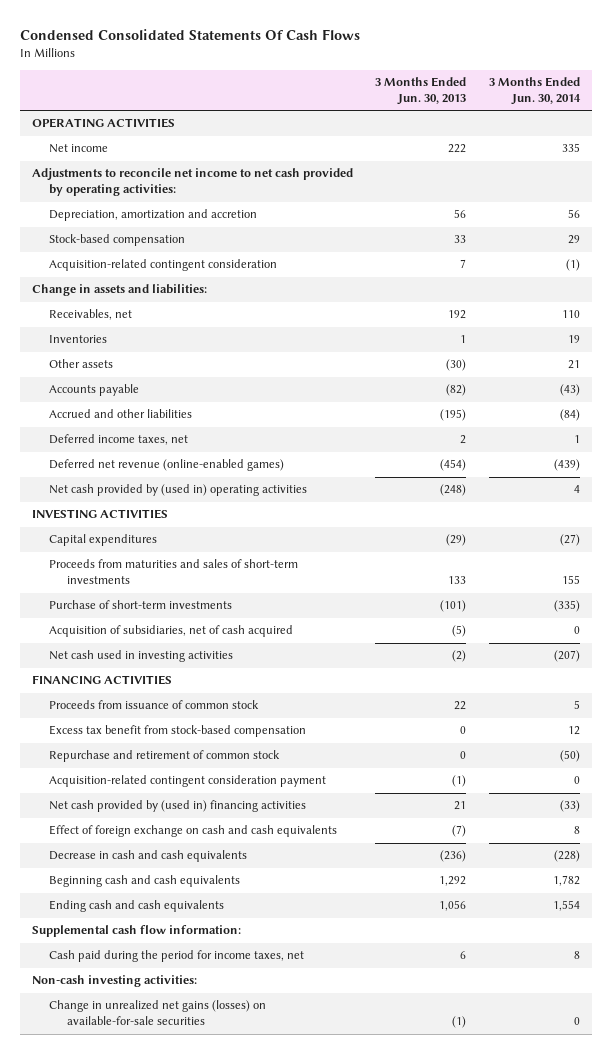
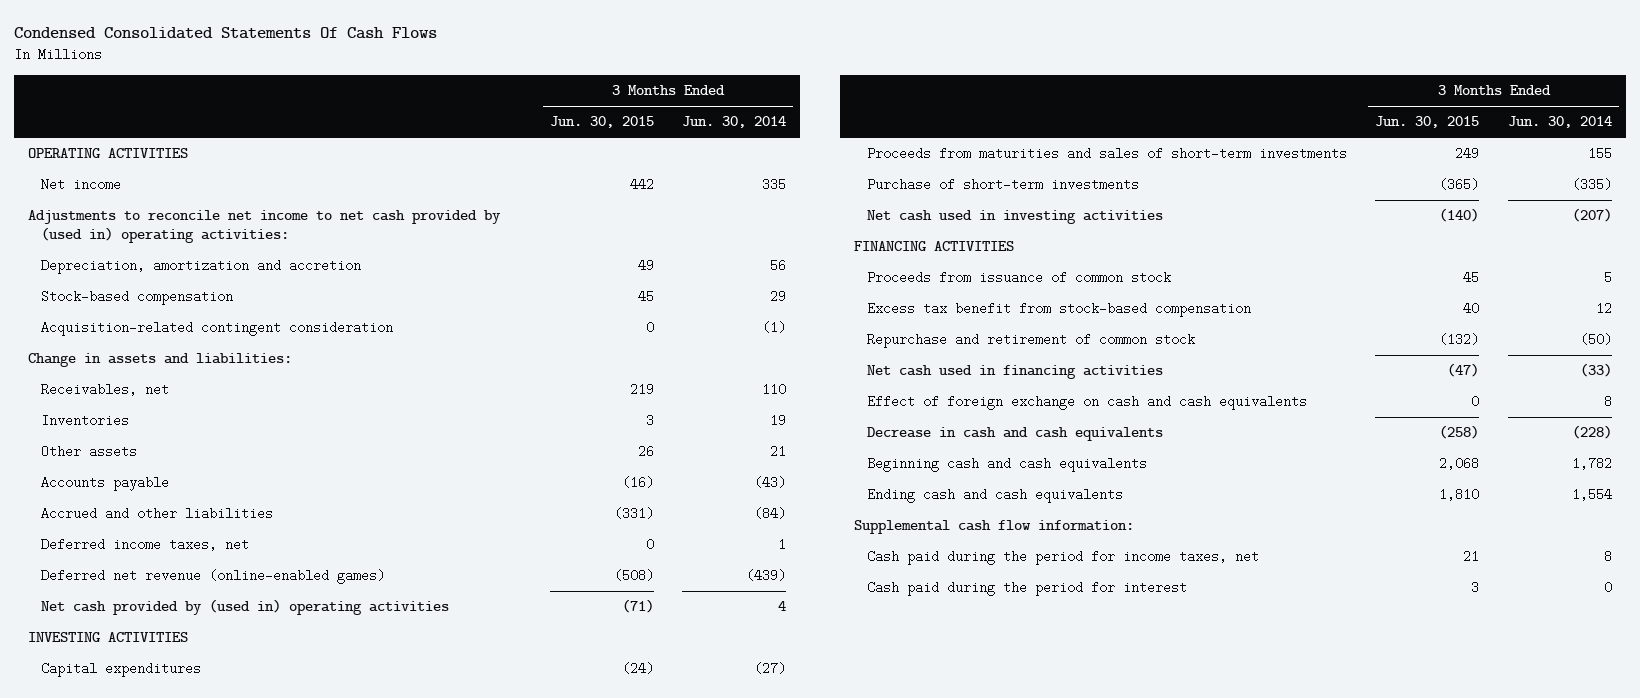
- | 3 Months Ended Jun. 30, 2013 | 3 Months Ended Jun. 30, 2014
+ | 3 Months Ended Jun. 30, 2015 | 3 Months Ended Jun. 30, 2014
- Adjustments to reconcile net income to net cash provided by operating activities:
+ Adjustments to reconcile net income to net cash provided by (used in) operating activities:
- Acquisition of subsidiaries, net of cash acquired | (5) | 0
- Acquisition-related contingent consideration payment | (1) | 0
- Net cash provided by (used in) financing activities | 21 | (33)
+ Net cash used in financing activities | (47) | (33)
- Non-cash investing activities:
- Change in unrealized net gains (losses) on available-for-sale securities | (1) | 0
+ Cash paid during the period for interest | 3 | 0

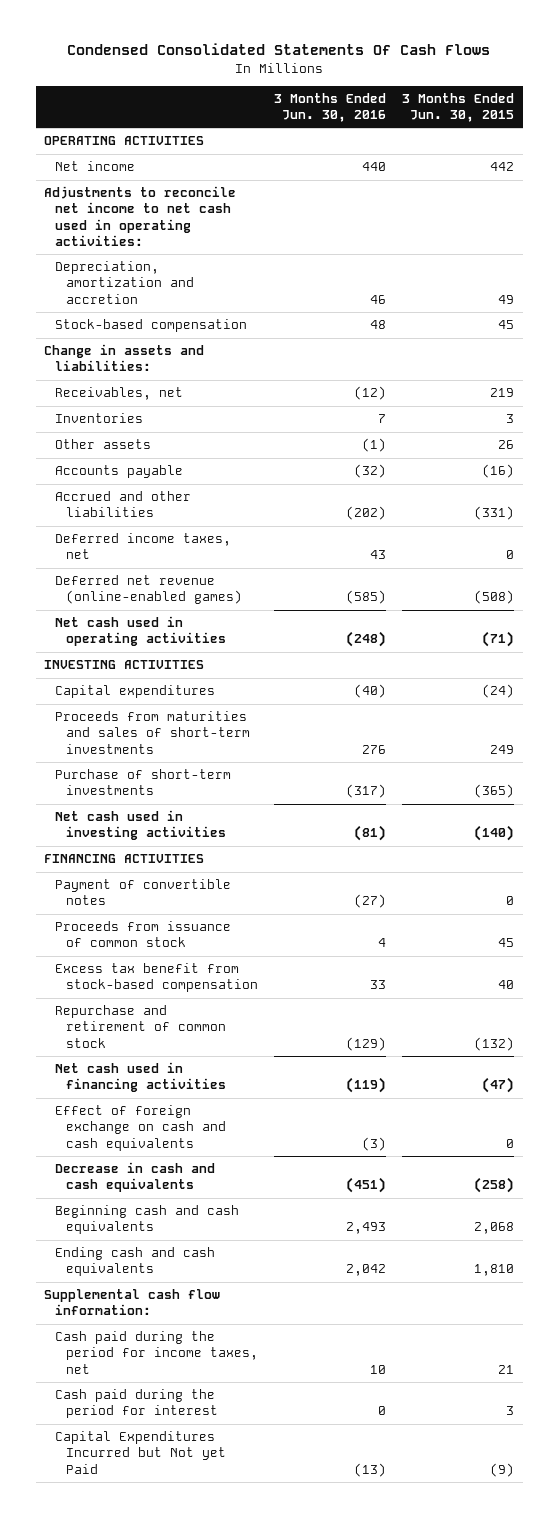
- | 3 Months Ended Jun. 30, 2015 | 3 Months Ended Jun. 30, 2014
+ | 3 Months Ended Jun. 30, 2016 | 3 Months Ended Jun. 30, 2015
- Adjustments to reconcile net income to net cash provided by (used in) operating activities:
+ Adjustments to reconcile net income to net cash used in operating activities:
- Acquisition-related contingent consideration | 0 | (1)
- Net cash provided by (used in) operating activities | (71) | 4
+ Net cash used in operating activities | (248) | (71)
+ Payment of convertible notes | (27) | 0
+ Capital Expenditures Incurred but Not yet Paid | (13) | (9)

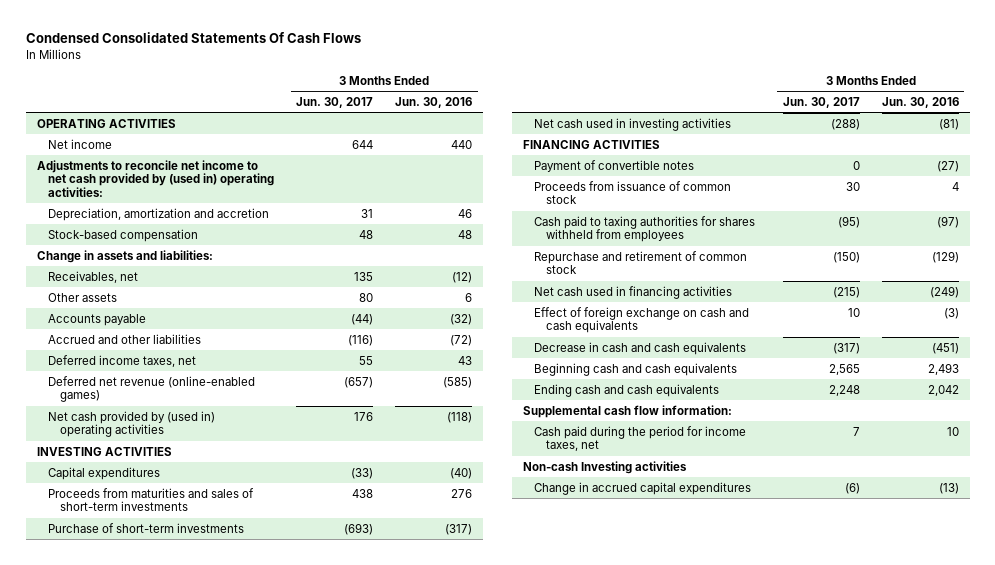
- | 3 Months Ended Jun. 30, 2016 | 3 Months Ended Jun. 30, 2015
+ | 3 Months Ended Jun. 30, 2017 | 3 Months Ended Jun. 30, 2016
- Adjustments to reconcile net income to net cash used in operating activities:
+ Adjustments to reconcile net income to net cash provided by (used in) operating activities:
- Inventories | 7 | 3
- Other assets | (1) | 26
+ Other assets | 80 | 6
- Accrued and other liabilities | (202) | (331)
+ Accrued and other liabilities | (116) | (72)
- Net cash used in operating activities | (248) | (71)
+ Net cash provided by (used in) operating activities | 176 | (118)
- Excess tax benefit from stock-based compensation | 33 | 40
+ Cash paid to taxing authorities for shares withheld from employees | (95) | (97)
- Net cash used in financing activities | (119) | (47)
+ Net cash used in financing activities | (215) | (249)
- Cash paid during the period for interest | 0 | 3
- Capital Expenditures Incurred but Not yet Paid | (13) | (9)
+ Non-cash Investing activities
+ Change in accrued capital expenditures | (6) | (13)

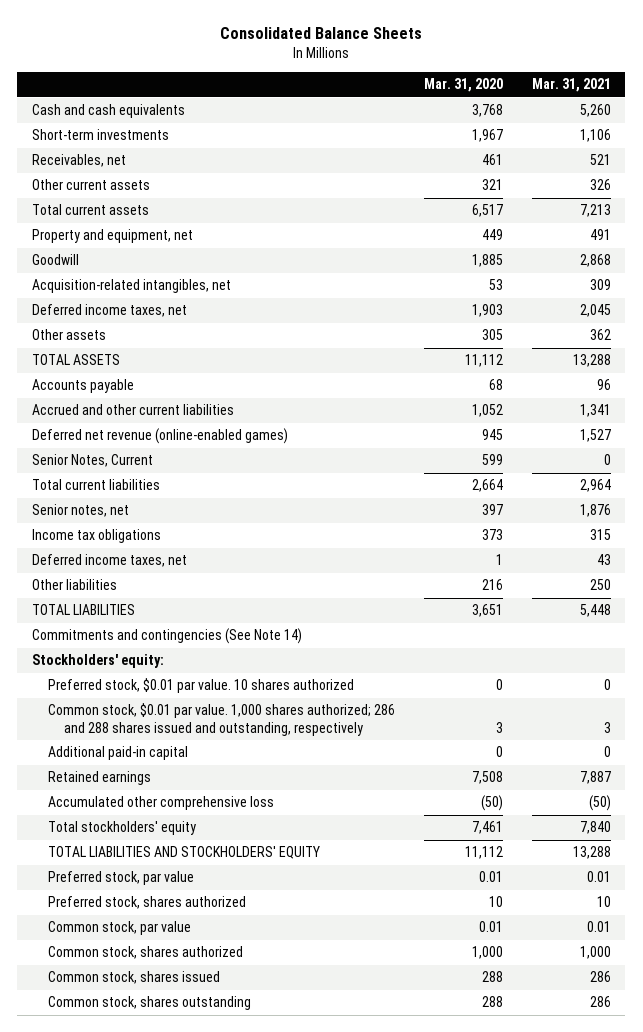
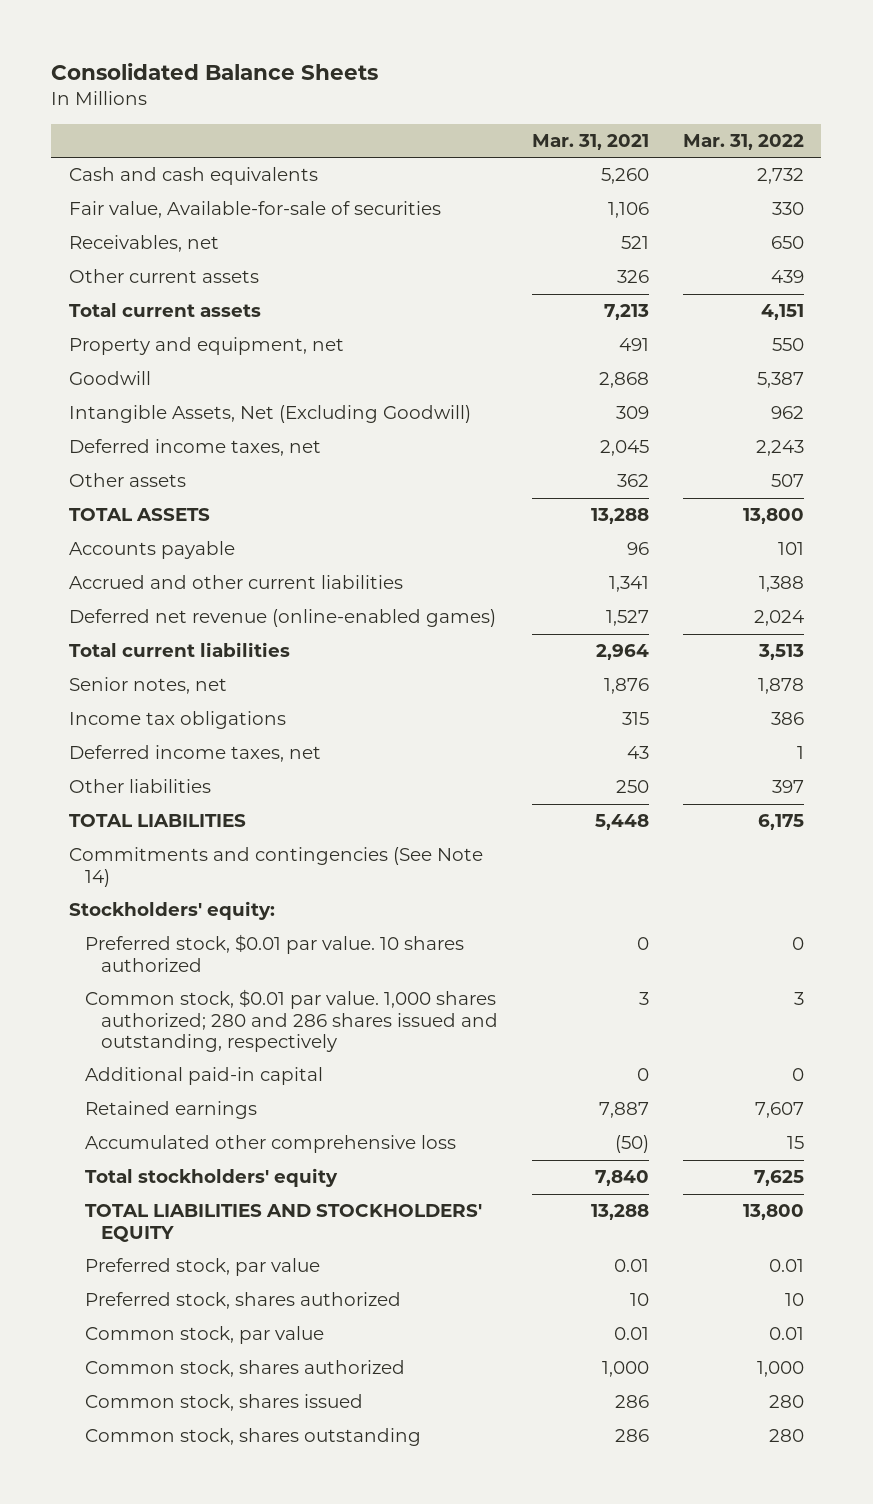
- | Mar. 31, 2020 | Mar. 31, 2021
+ | Mar. 31, 2021 | Mar. 31, 2022
- Short-term investments | 1,967 | 1,106
+ Fair value, Available-for-sale of securities | 1,106 | 330
- Acquisition-related intangibles, net | 53 | 309
+ Intangible Assets, Net (Excluding Goodwill) | 309 | 962
- Senior Notes, Current | 599 | 0
- Common stock, $0.01 par value. 1,000 shares authorized; 286 and 288 shares issued and outstanding, respectively | 3 | 3
+ Common stock, $0.01 par value. 1,000 shares authorized; 280 and 286 shares issued and outstanding, respectively | 3 | 3

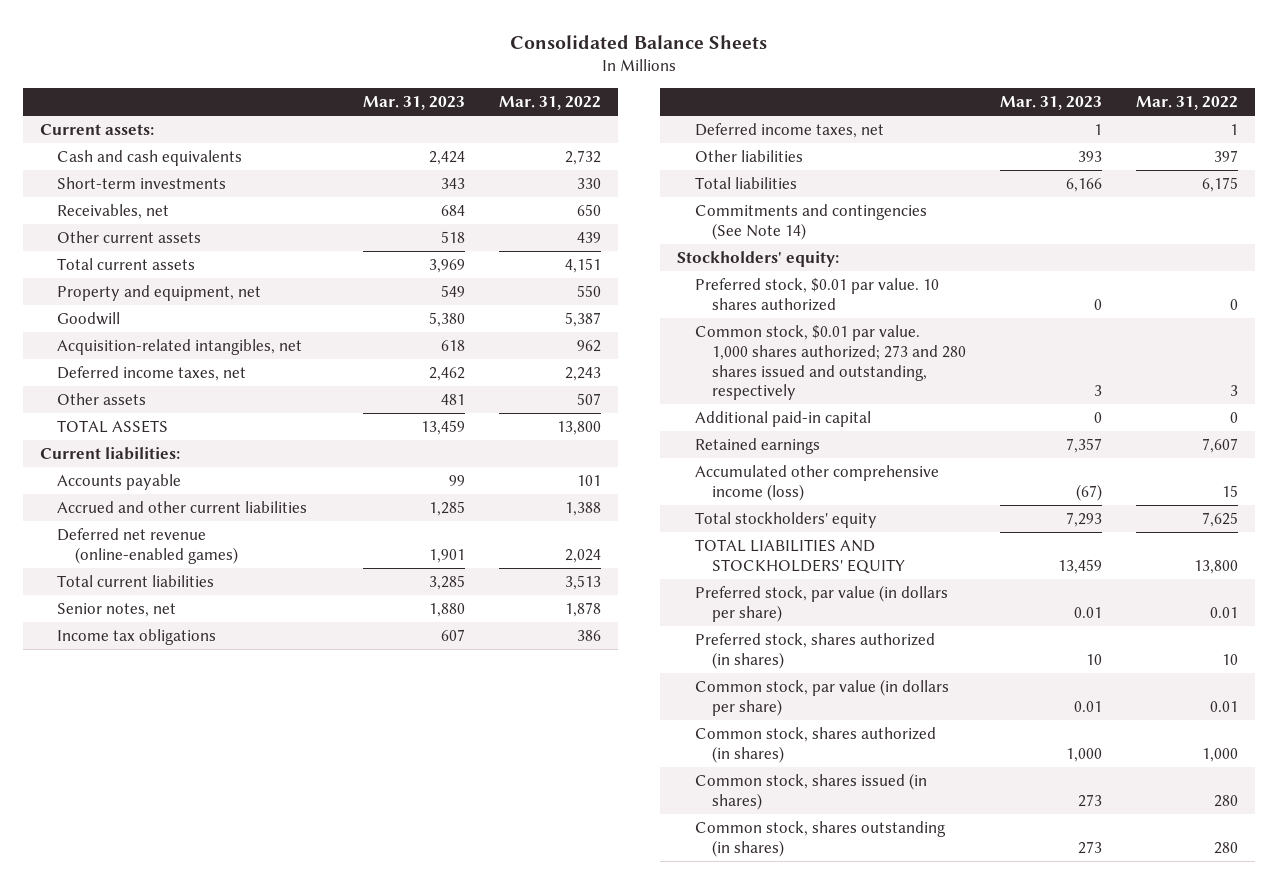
- | Mar. 31, 2021 | Mar. 31, 2022
+ | Mar. 31, 2023 | Mar. 31, 2022
+ Current assets:
- Fair value, Available-for-sale of securities | 1,106 | 330
+ Short-term investments | 343 | 330
- Intangible Assets, Net (Excluding Goodwill) | 309 | 962
+ Acquisition-related intangibles, net | 618 | 962
+ Current liabilities:
- TOTAL LIABILITIES | 5,448 | 6,175
+ Total liabilities | 6,166 | 6,175
- Common stock, $0.01 par value. 1,000 shares authorized; 280 and 286 shares issued and outstanding, respectively | 3 | 3
+ Common stock, $0.01 par value. 1,000 shares authorized; 273 and 280 shares issued and outstanding, respectively | 3 | 3
- Accumulated other comprehensive loss | (50) | 15
+ Accumulated other comprehensive income (loss) | (67) | 15
- Preferred stock, par value | 0.01 | 0.01
- Preferred stock, shares authorized | 10 | 10
- Common stock, par value | 0.01 | 0.01
- Common stock, shares authorized | 1,000 | 1,000
- Common stock, shares issued | 286 | 280
- Common stock, shares outstanding | 286 | 280
+ Preferred stock, par value (in dollars per share) | 0.01 | 0.01
+ Preferred stock, shares authorized (in shares) | 10 | 10
+ Common stock, par value (in dollars per share) | 0.01 | 0.01
+ Common stock, shares authorized (in shares) | 1,000 | 1,000
+ Common stock, shares issued (in shares) | 273 | 280
+ Common stock, shares outstanding (in shares) | 273 | 280

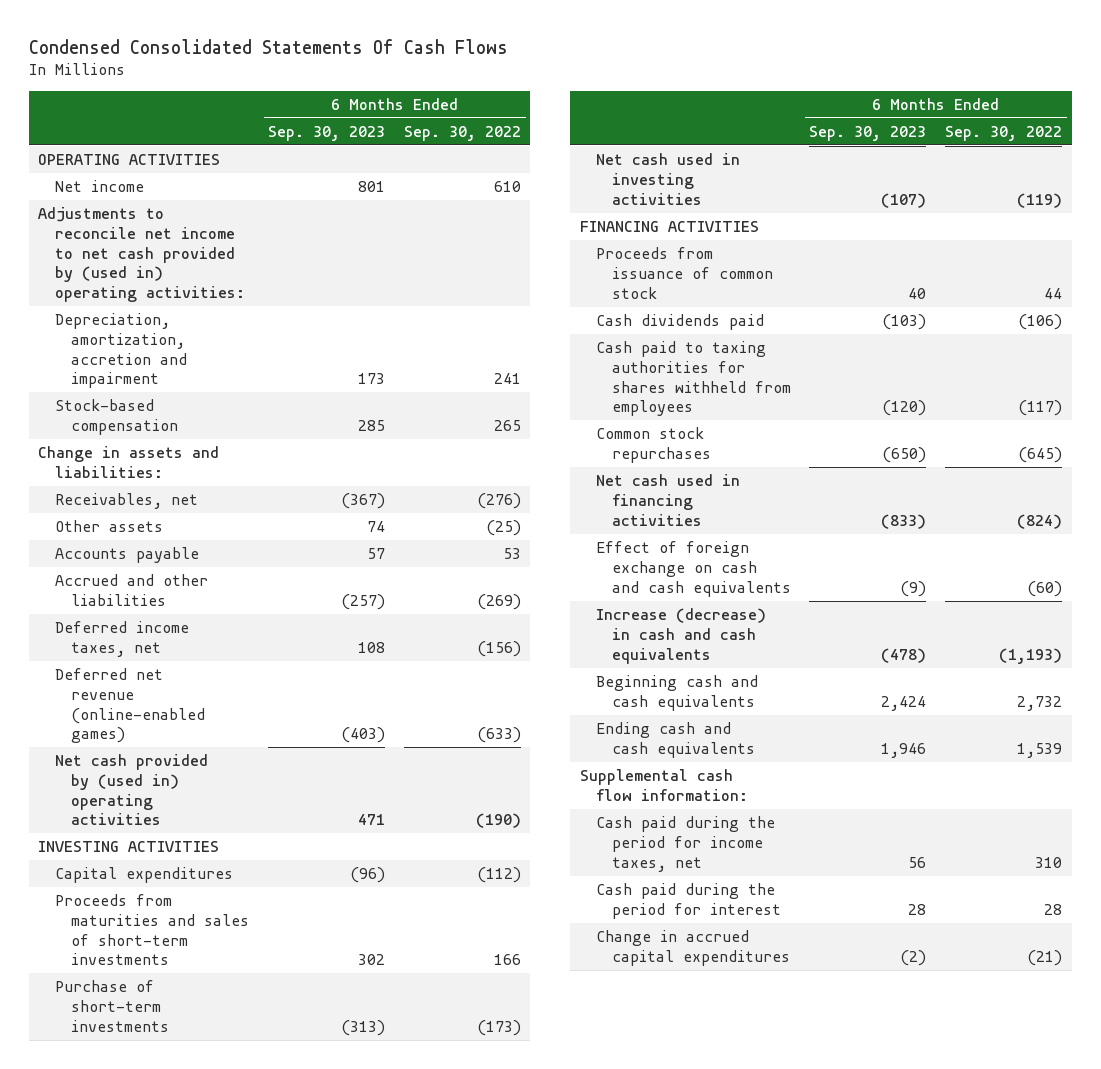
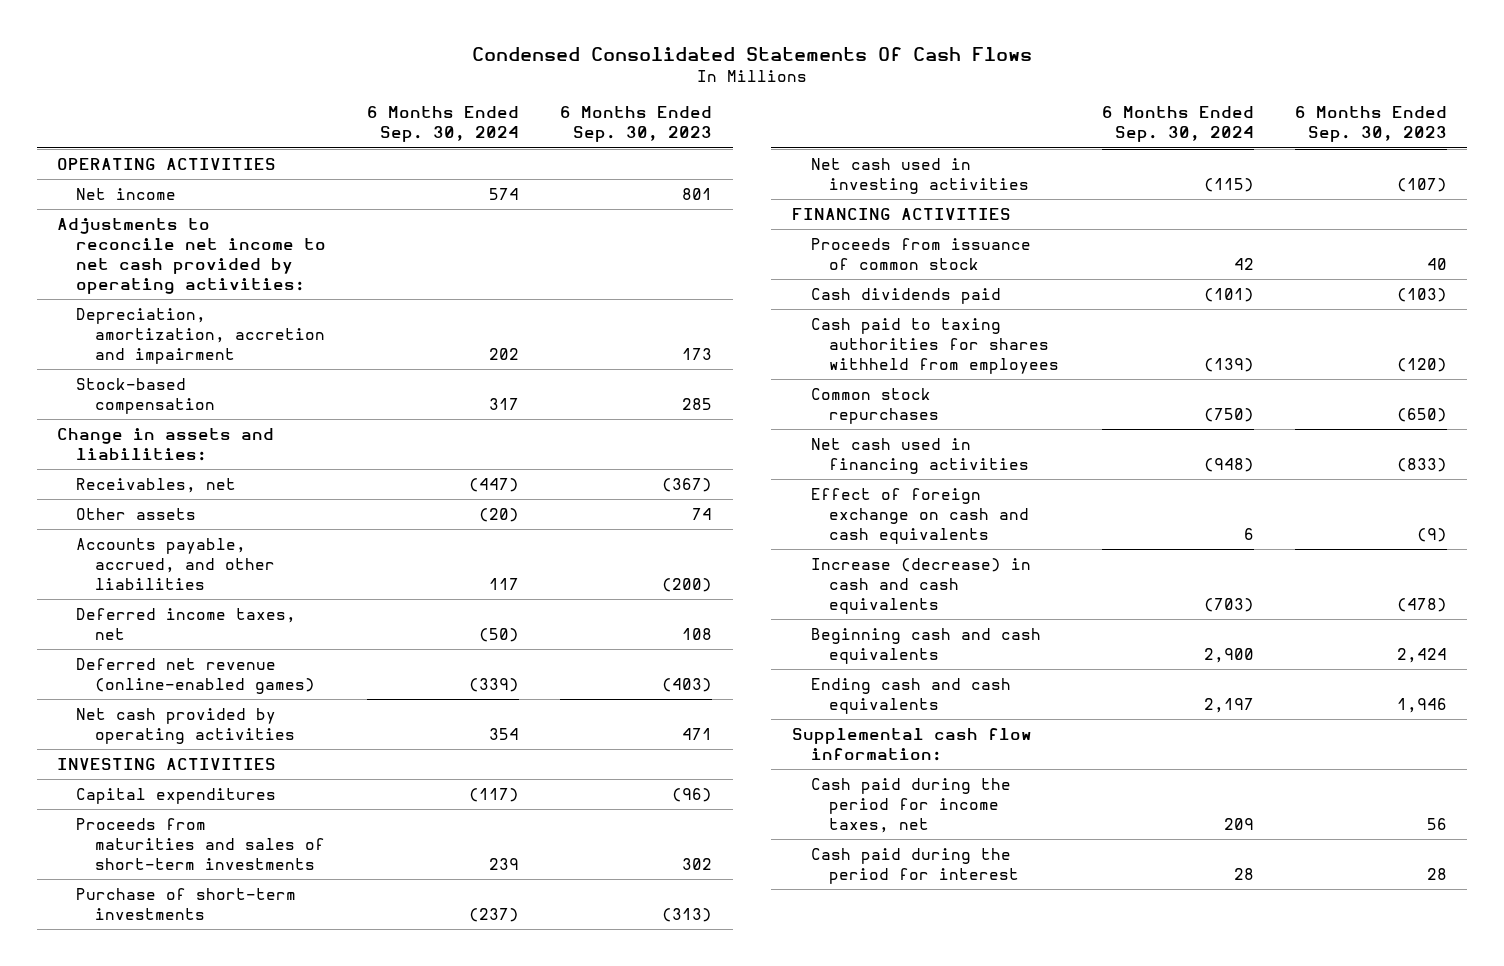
- | 6 Months Ended Sep. 30, 2023 | 6 Months Ended Sep. 30, 2022
+ | 6 Months Ended Sep. 30, 2024 | 6 Months Ended Sep. 30, 2023
- Adjustments to reconcile net income to net cash provided by (used in) operating activities:
+ Adjustments to reconcile net income to net cash provided by operating activities:
- Accounts payable | 57 | 53
- Accrued and other liabilities | (257) | (269)
+ Accounts payable, accrued, and other liabilities | 117 | (200)
- Net cash provided by (used in) operating activities | 471 | (190)
+ Net cash provided by operating activities | 354 | 471
- Change in accrued capital expenditures | (2) | (21)

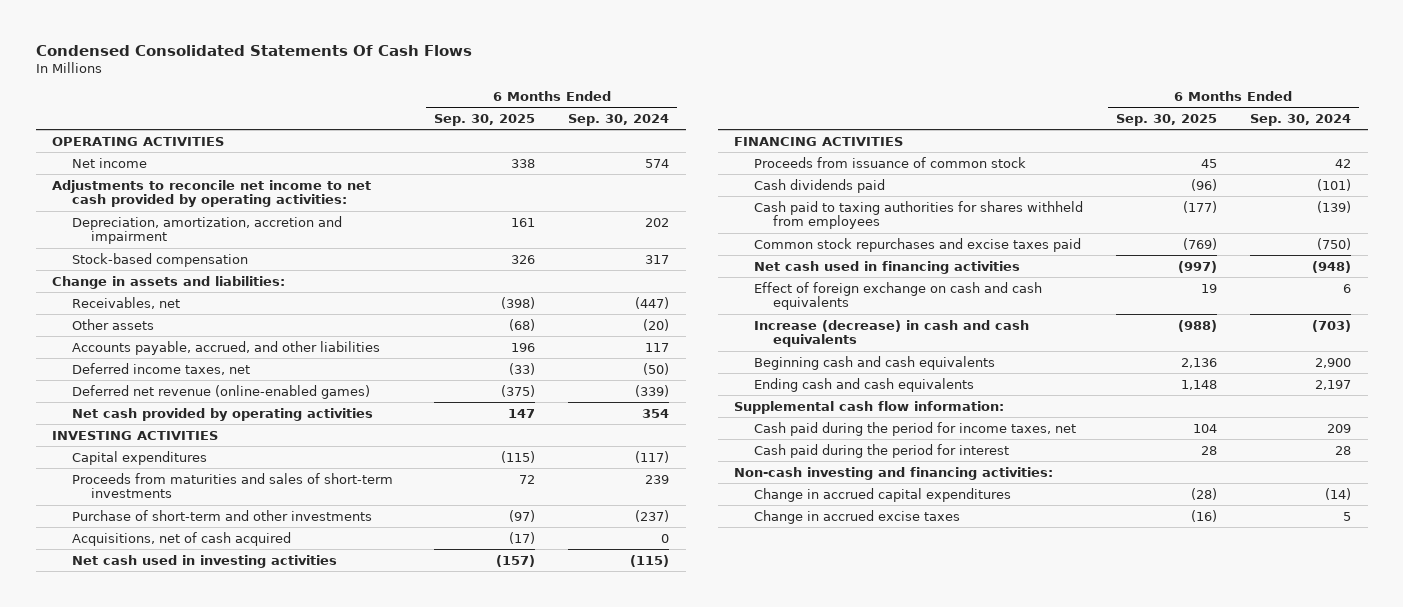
- | 6 Months Ended Sep. 30, 2024 | 6 Months Ended Sep. 30, 2023
+ | 6 Months Ended Sep. 30, 2025 | 6 Months Ended Sep. 30, 2024
- Purchase of short-term investments | (237) | (313)
+ Purchase of short-term and other investments | (97) | (237)
+ Acquisitions, net of cash acquired | (17) | 0
- Common stock repurchases | (750) | (650)
+ Common stock repurchases and excise taxes paid | (769) | (750)
+ Non-cash investing and financing activities:
+ Change in accrued capital expenditures | (28) | (14)
+ Change in accrued excise taxes | (16) | 5

